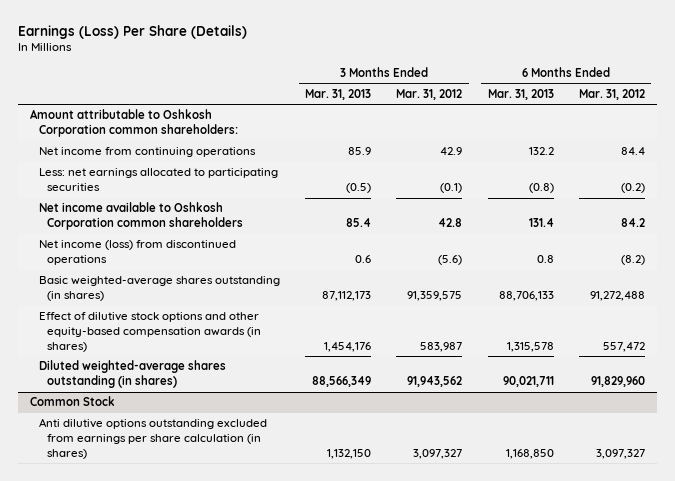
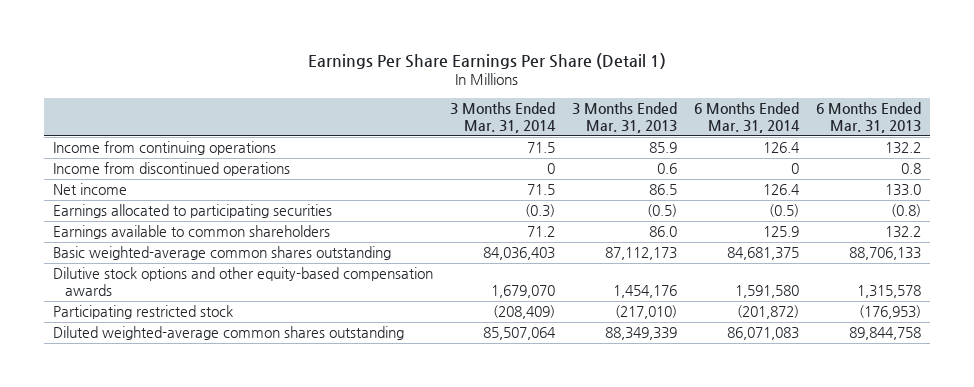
- Earnings (Loss) Per Share (Details)
+ Earnings Per Share Earnings Per Share (Detail 1)
- | 3 Months Ended Mar. 31, 2013 | 3 Months Ended Mar. 31, 2012 | 6 Months Ended Mar. 31, 2013 | 6 Months Ended Mar. 31, 2012
+ | 3 Months Ended Mar. 31, 2014 | 3 Months Ended Mar. 31, 2013 | 6 Months Ended Mar. 31, 2014 | 6 Months Ended Mar. 31, 2013
- Amount attributable to Oshkosh Corporation common shareholders:
- Net income from continuing operations | 85.9 | 42.9 | 132.2 | 84.4
- Less: net earnings allocated to participating securities | (0.5) | (0.1) | (0.8) | (0.2)
- Net income available to Oshkosh Corporation common shareholders | 85.4 | 42.8 | 131.4 | 84.2
- Net income (loss) from discontinued operations | 0.6 | (5.6) | 0.8 | (8.2)
- Basic weighted-average shares outstanding (in shares) | 87,112,173 | 91,359,575 | 88,706,133 | 91,272,488
- Effect of dilutive stock options and other equity-based compensation awards (in shares) | 1,454,176 | 583,987 | 1,315,578 | 557,472
- Diluted weighted-average shares outstanding (in shares) | 88,566,349 | 91,943,562 | 90,021,711 | 91,829,960
- Common Stock
- Anti dilutive options outstanding excluded from earnings per share calculation (in shares) | 1,132,150 | 3,097,327 | 1,168,850 | 3,097,327
+ Income from continuing operations | 71.5 | 85.9 | 126.4 | 132.2
+ Income from discontinued operations | 0 | 0.6 | 0 | 0.8
+ Net income | 71.5 | 86.5 | 126.4 | 133.0
+ Earnings allocated to participating securities | (0.3) | (0.5) | (0.5) | (0.8)
+ Earnings available to common shareholders | 71.2 | 86.0 | 125.9 | 132.2
+ Basic weighted-average common shares outstanding | 84,036,403 | 87,112,173 | 84,681,375 | 88,706,133
+ Dilutive stock options and other equity-based compensation awards | 1,679,070 | 1,454,176 | 1,591,580 | 1,315,578
+ Participating restricted stock | (208,409) | (217,010) | (201,872) | (176,953)
+ Diluted weighted-average common shares outstanding | 85,507,064 | 88,349,339 | 86,071,083 | 89,844,758

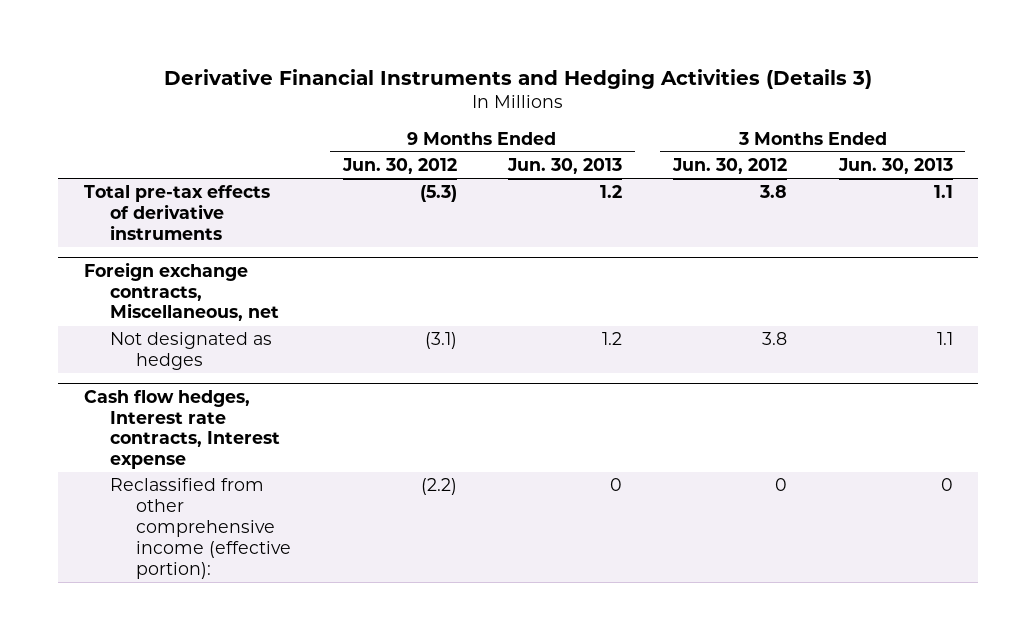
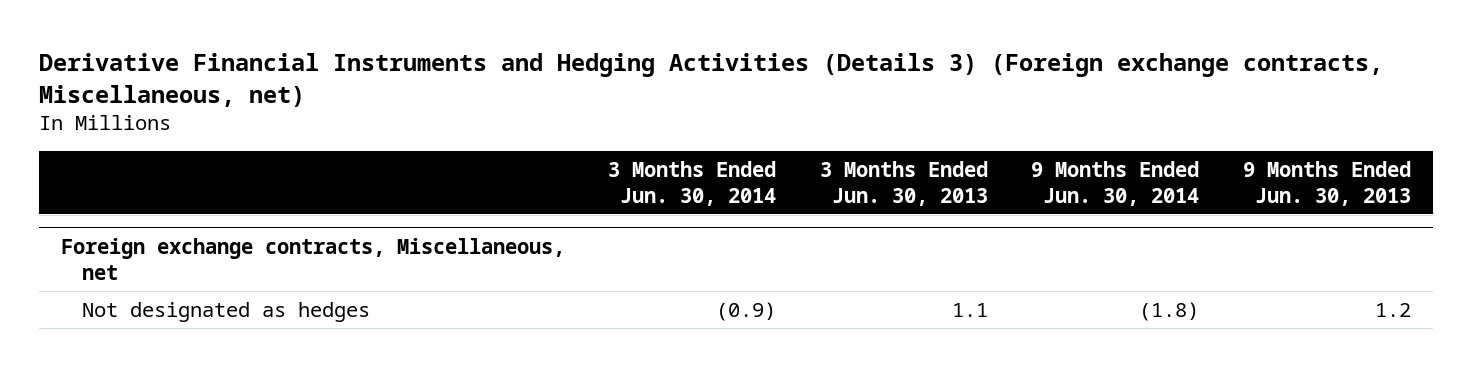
- Derivative Financial Instruments and Hedging Activities (Details 3)
+ Derivative Financial Instruments and Hedging Activities (Details 3) (Foreign exchange contracts, Miscellaneous, net)
- | 9 Months Ended Jun. 30, 2012 | 9 Months Ended Jun. 30, 2013 | 3 Months Ended Jun. 30, 2012 | 3 Months Ended Jun. 30, 2013
+ | 3 Months Ended Jun. 30, 2014 | 3 Months Ended Jun. 30, 2013 | 9 Months Ended Jun. 30, 2014 | 9 Months Ended Jun. 30, 2013
- Total pre-tax effects of derivative instruments | (5.3) | 1.2 | 3.8 | 1.1
- Cash flow hedges, Interest rate contracts, Interest expense
- Reclassified from other comprehensive income (effective portion): | (2.2) | 0 | 0 | 0

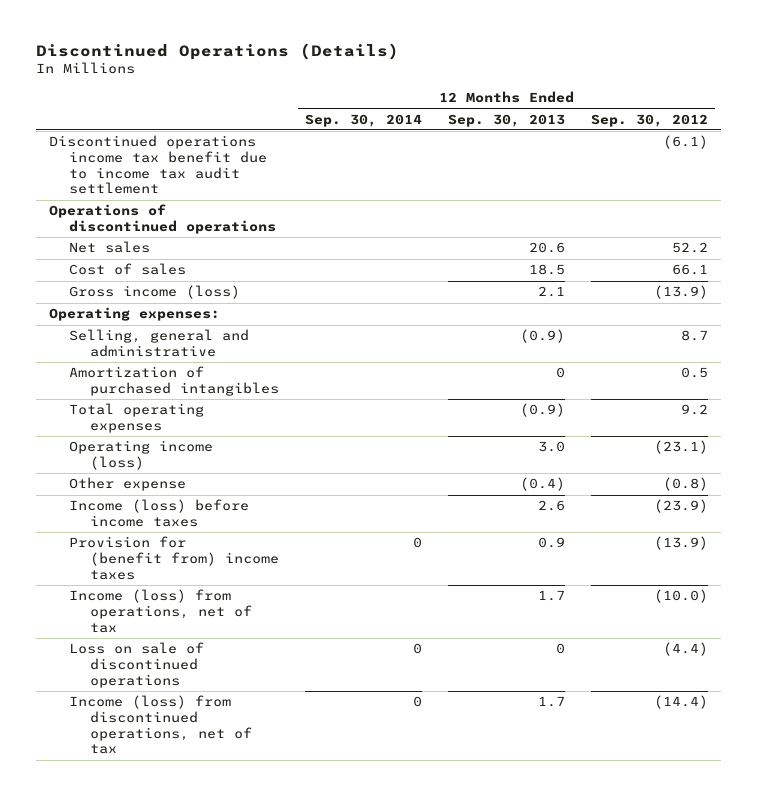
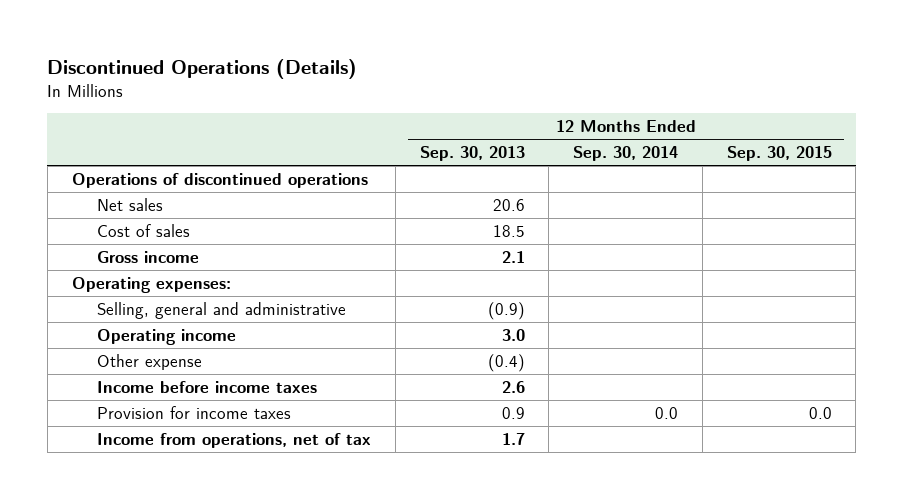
- | 12 Months Ended Sep. 30, 2014 | 12 Months Ended Sep. 30, 2013 | 12 Months Ended Sep. 30, 2012
+ | 12 Months Ended Sep. 30, 2013 | 12 Months Ended Sep. 30, 2014 | 12 Months Ended Sep. 30, 2015
- Discontinued operations income tax benefit due to income tax audit settlement | | | (6.1)
- Gross income (loss) | | 2.1 | (13.9)
+ Gross income | 2.1 | |
- Amortization of purchased intangibles | | 0 | 0.5
- Total operating expenses | | (0.9) | 9.2
- Operating income (loss) | | 3.0 | (23.1)
+ Operating income | 3.0 | |
- Income (loss) before income taxes | | 2.6 | (23.9)
- Provision for (benefit from) income taxes | 0 | 0.9 | (13.9)
- Income (loss) from operations, net of tax | | 1.7 | (10.0)
- Loss on sale of discontinued operations | 0 | 0 | (4.4)
- Income (loss) from discontinued operations, net of tax | 0 | 1.7 | (14.4)
+ Income before income taxes | 2.6 | |
+ Provision for income taxes | 0.9 | 0.0 | 0.0
+ Income from operations, net of tax | 1.7 | |

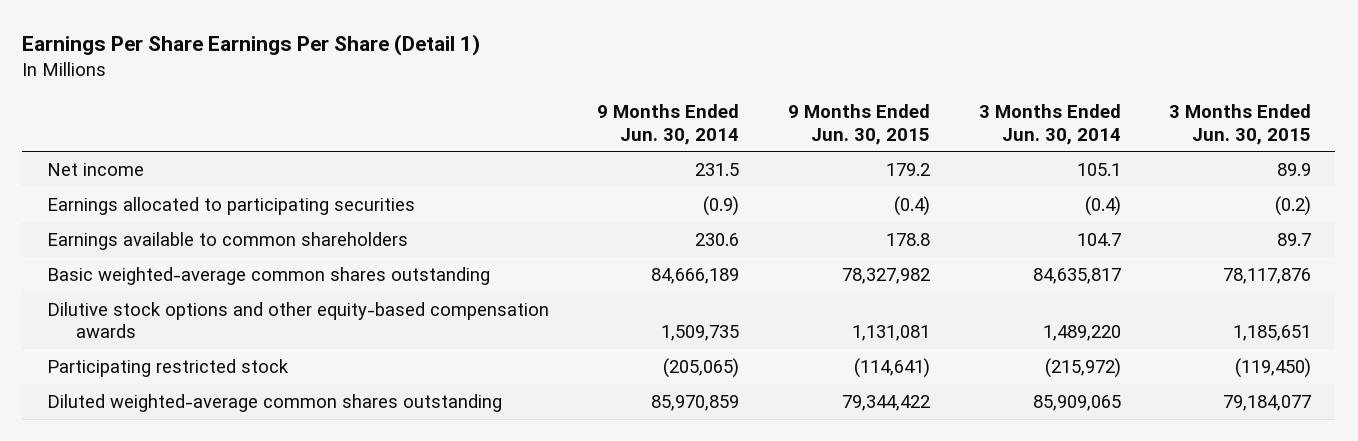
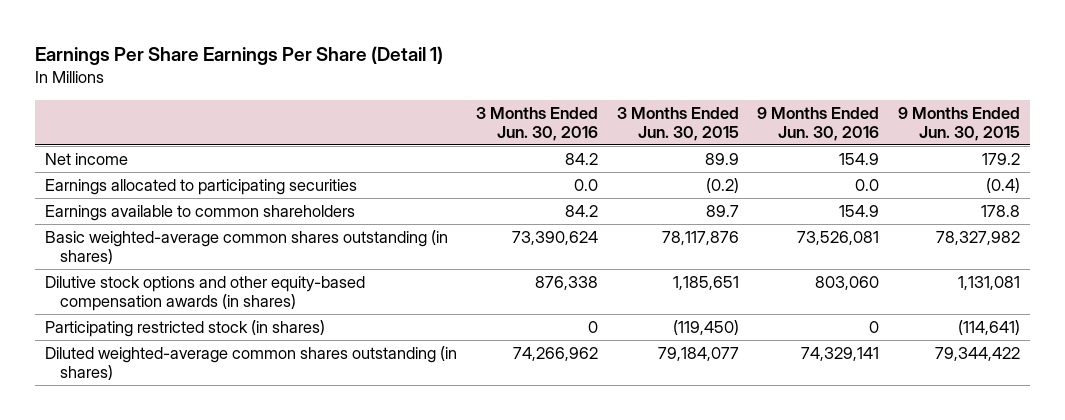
- | 9 Months Ended Jun. 30, 2014 | 9 Months Ended Jun. 30, 2015 | 3 Months Ended Jun. 30, 2014 | 3 Months Ended Jun. 30, 2015
+ | 3 Months Ended Jun. 30, 2016 | 3 Months Ended Jun. 30, 2015 | 9 Months Ended Jun. 30, 2016 | 9 Months Ended Jun. 30, 2015
- Basic weighted-average common shares outstanding | 84,666,189 | 78,327,982 | 84,635,817 | 78,117,876
- Dilutive stock options and other equity-based compensation awards | 1,509,735 | 1,131,081 | 1,489,220 | 1,185,651
- Participating restricted stock | (205,065) | (114,641) | (215,972) | (119,450)
- Diluted weighted-average common shares outstanding | 85,970,859 | 79,344,422 | 85,909,065 | 79,184,077
+ Basic weighted-average common shares outstanding (in shares) | 73,390,624 | 78,117,876 | 73,526,081 | 78,327,982
+ Dilutive stock options and other equity-based compensation awards (in shares) | 876,338 | 1,185,651 | 803,060 | 1,131,081
+ Participating restricted stock (in shares) | 0 | (119,450) | 0 | (114,641)
+ Diluted weighted-average common shares outstanding (in shares) | 74,266,962 | 79,184,077 | 74,329,141 | 79,344,422

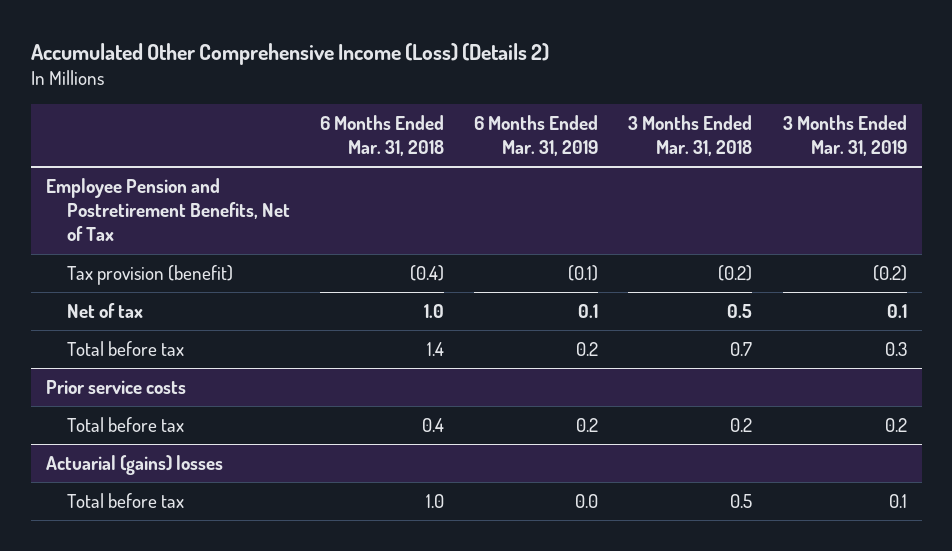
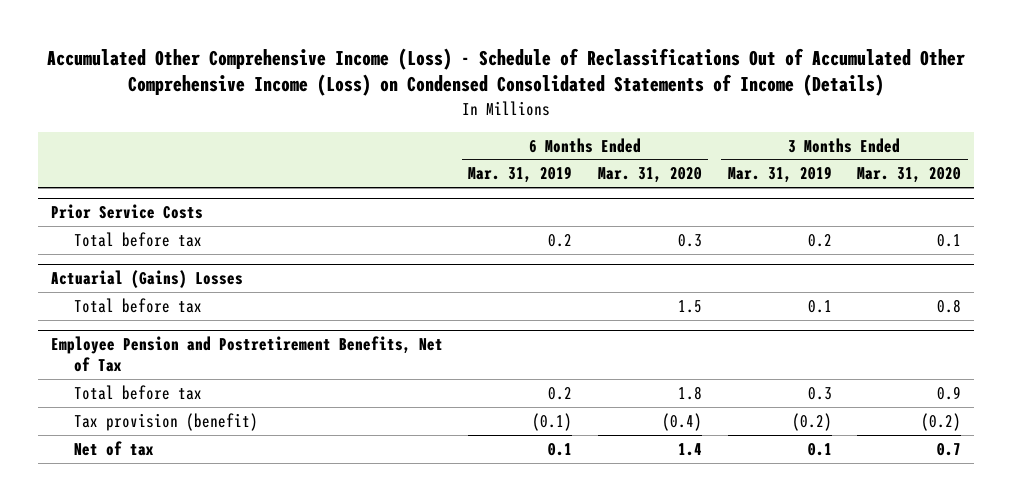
- Accumulated Other Comprehensive Income (Loss) (Details 2)
+ Accumulated Other Comprehensive Income (Loss) - Schedule of Reclassifications Out of Accumulated Other Comprehensive Income (Loss) on Condensed Consolidated Statements of Income (Details)
- | 6 Months Ended Mar. 31, 2018 | 6 Months Ended Mar. 31, 2019 | 3 Months Ended Mar. 31, 2018 | 3 Months Ended Mar. 31, 2019
+ | 6 Months Ended Mar. 31, 2019 | 6 Months Ended Mar. 31, 2020 | 3 Months Ended Mar. 31, 2019 | 3 Months Ended Mar. 31, 2020
+ Prior Service Costs
+ Total before tax | 0.2 | 0.3 | 0.2 | 0.1
+ Actuarial (Gains) Losses
+ Total before tax | | 1.5 | 0.1 | 0.8
@ Employee Pension and Postretirement Benefits, Net of Tax
moved up: Total before tax | 0.2 | 1.8 | 0.3 | 0.9
- Prior service costs
- Total before tax | 0.4 | 0.2 | 0.2 | 0.2
- Actuarial (gains) losses
- Total before tax | 1.0 | 0.0 | 0.5 | 0.1

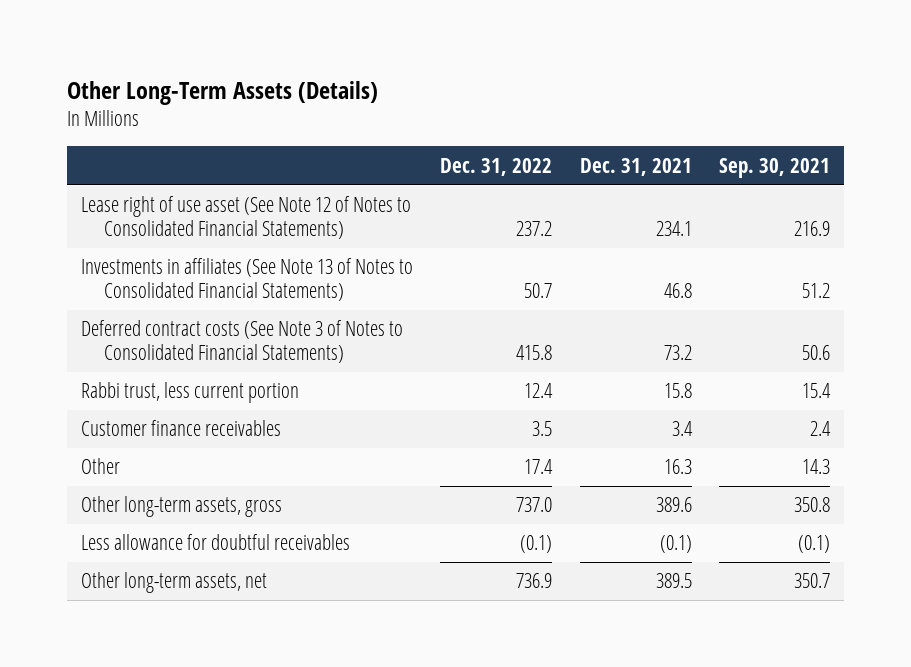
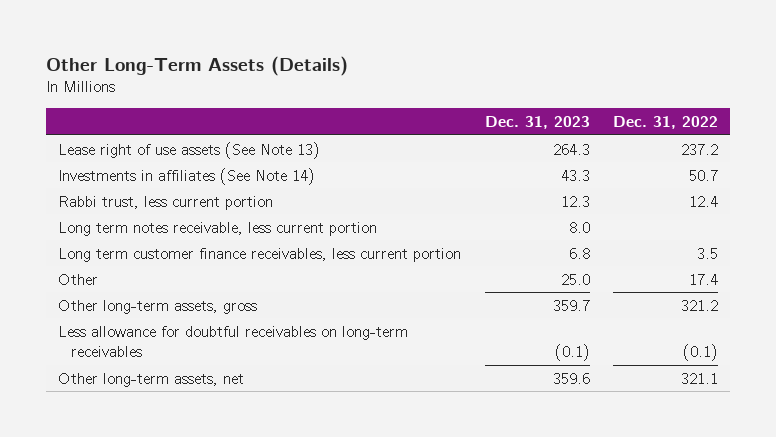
- | Dec. 31, 2022 | Dec. 31, 2021 | Sep. 30, 2021
+ | Dec. 31, 2023 | Dec. 31, 2022
- Lease right of use asset (See Note 12 of Notes to Consolidated Financial Statements) | 237.2 | 234.1 | 216.9
- Investments in affiliates (See Note 13 of Notes to Consolidated Financial Statements) | 50.7 | 46.8 | 51.2
- Deferred contract costs (See Note 3 of Notes to Consolidated Financial Statements) | 415.8 | 73.2 | 50.6
+ Lease right of use assets (See Note 13) | 264.3 | 237.2
+ Investments in affiliates (See Note 14) | 43.3 | 50.7
- Customer finance receivables | 3.5 | 3.4 | 2.4
+ Long term notes receivable, less current portion | 8.0 |
+ Long term customer finance receivables, less current portion | 6.8 | 3.5
- Other long-term assets, gross | 737.0 | 389.6 | 350.8
- Less allowance for doubtful receivables | (0.1) | (0.1) | (0.1)
- Other long-term assets, net | 736.9 | 389.5 | 350.7
+ Other long-term assets, gross | 359.7 | 321.2
+ Less allowance for doubtful receivables on long-term receivables | (0.1) | (0.1)
+ Other long-term assets, net | 359.6 | 321.1

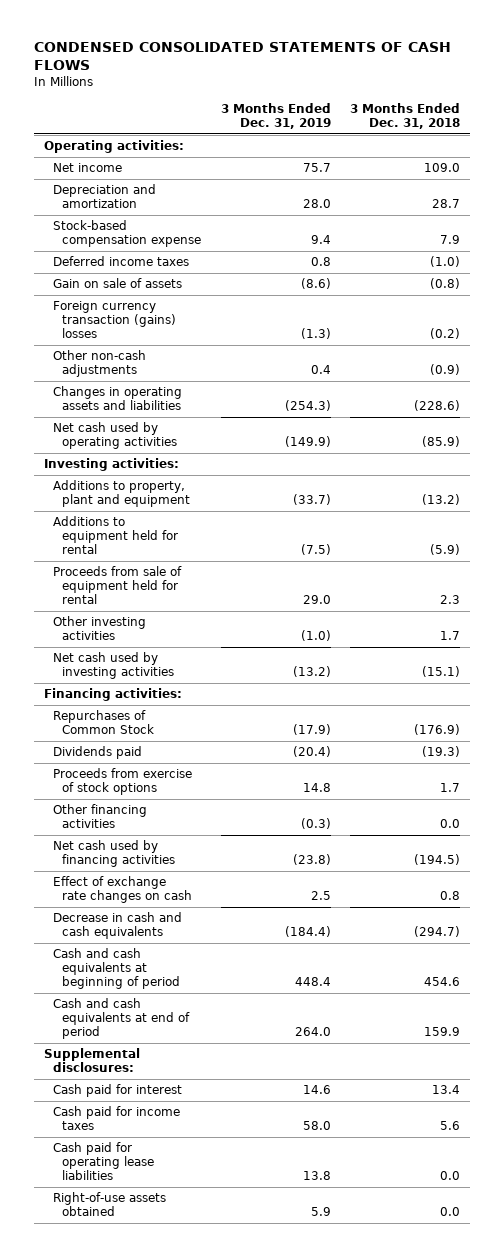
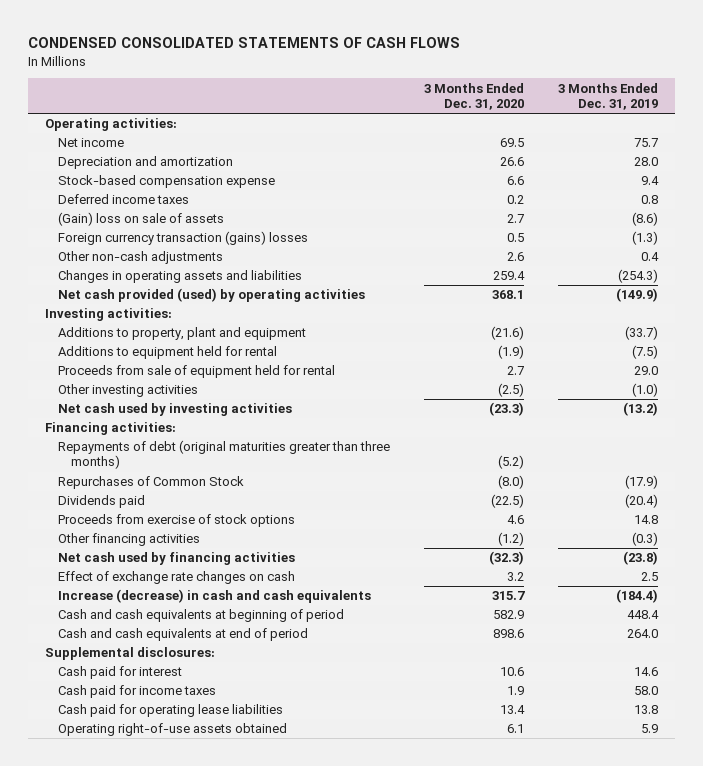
- | 3 Months Ended Dec. 31, 2019 | 3 Months Ended Dec. 31, 2018
+ | 3 Months Ended Dec. 31, 2020 | 3 Months Ended Dec. 31, 2019
- Gain on sale of assets | (8.6) | (0.8)
+ (Gain) loss on sale of assets | 2.7 | (8.6)
- Net cash used by operating activities | (149.9) | (85.9)
+ Net cash provided (used) by operating activities | 368.1 | (149.9)
+ Repayments of debt (original maturities greater than three months) | (5.2) |
- Decrease in cash and cash equivalents | (184.4) | (294.7)
+ Increase (decrease) in cash and cash equivalents | 315.7 | (184.4)
- Right-of-use assets obtained | 5.9 | 0.0
+ Operating right-of-use assets obtained | 6.1 | 5.9

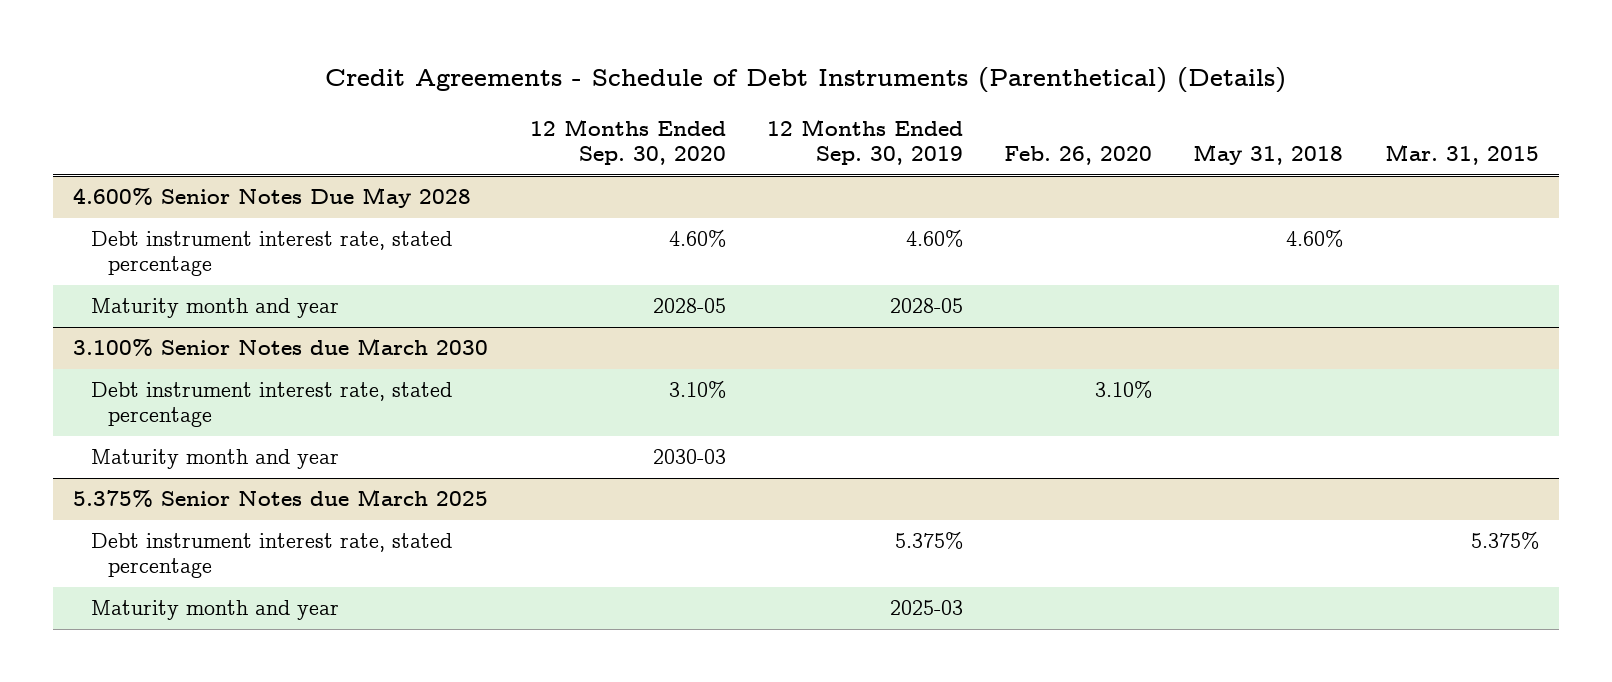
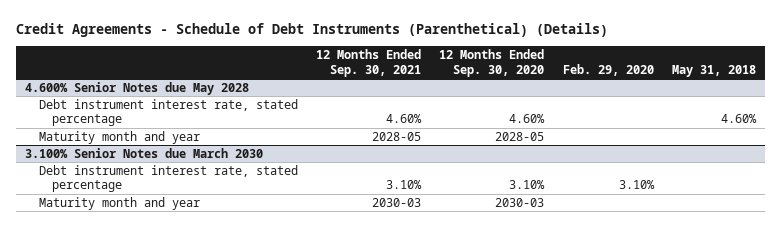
- | 12 Months Ended Sep. 30, 2020 | 12 Months Ended Sep. 30, 2019 | Feb. 26, 2020 | May 31, 2018 | Mar. 31, 2015
+ | 12 Months Ended Sep. 30, 2021 | 12 Months Ended Sep. 30, 2020 | Feb. 29, 2020 | May 31, 2018
- 4.600% Senior Notes Due May 2028
+ 4.600% Senior Notes due May 2028
- 5.375% Senior Notes due March 2025
- Debt instrument interest rate, stated percentage | | 5.375% | | | 5.375%
- Maturity month and year | | 2025-03 | | |

